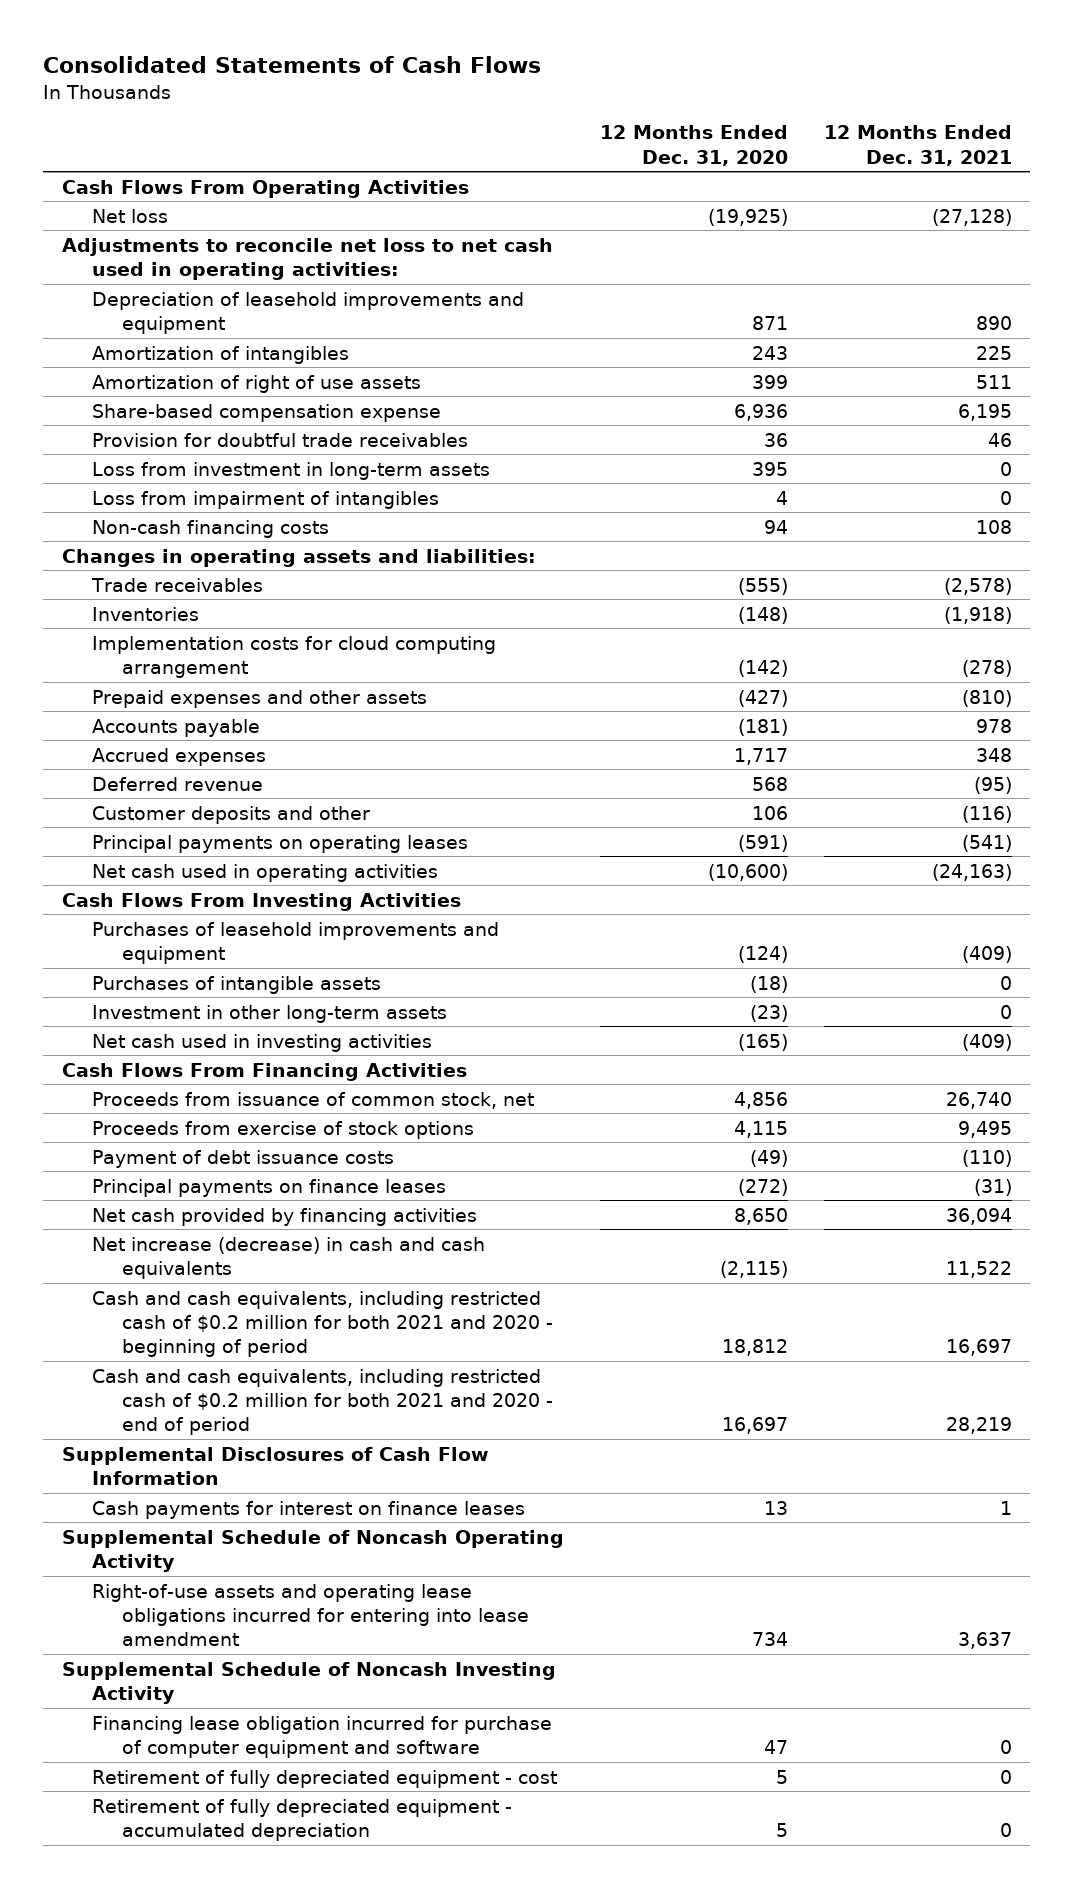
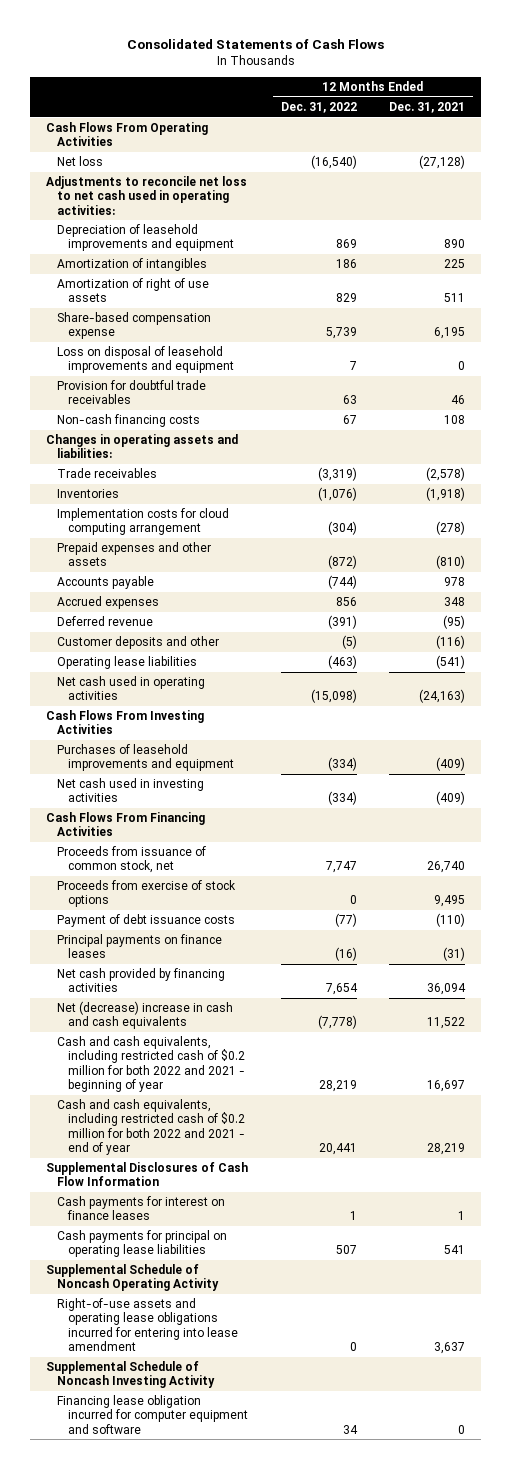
- | 12 Months Ended Dec. 31, 2020 | 12 Months Ended Dec. 31, 2021
+ | 12 Months Ended Dec. 31, 2022 | 12 Months Ended Dec. 31, 2021
+ Loss on disposal of leasehold improvements and equipment | 7 | 0
- Loss from investment in long-term assets | 395 | 0
- Loss from impairment of intangibles | 4 | 0
- Principal payments on operating leases | (591) | (541)
+ Operating lease liabilities | (463) | (541)
- Purchases of intangible assets | (18) | 0
- Investment in other long-term assets | (23) | 0
- Net increase (decrease) in cash and cash equivalents | (2,115) | 11,522
- Cash and cash equivalents, including restricted cash of $0.2 million for both 2021 and 2020 - beginning of period | 18,812 | 16,697
- Cash and cash equivalents, including restricted cash of $0.2 million for both 2021 and 2020 - end of period | 16,697 | 28,219
+ Net (decrease) increase in cash and cash equivalents | (7,778) | 11,522
+ Cash and cash equivalents, including restricted cash of $0.2 million for both 2022 and 2021 - beginning of year | 28,219 | 16,697
+ Cash and cash equivalents, including restricted cash of $0.2 million for both 2022 and 2021 - end of year | 20,441 | 28,219
+ Cash payments for principal on operating lease liabilities | 507 | 541
- Financing lease obligation incurred for purchase of computer equipment and software | 47 | 0
- Retirement of fully depreciated equipment - cost | 5 | 0
- Retirement of fully depreciated equipment - accumulated depreciation | 5 | 0
+ Financing lease obligation incurred for computer equipment and software | 34 | 0

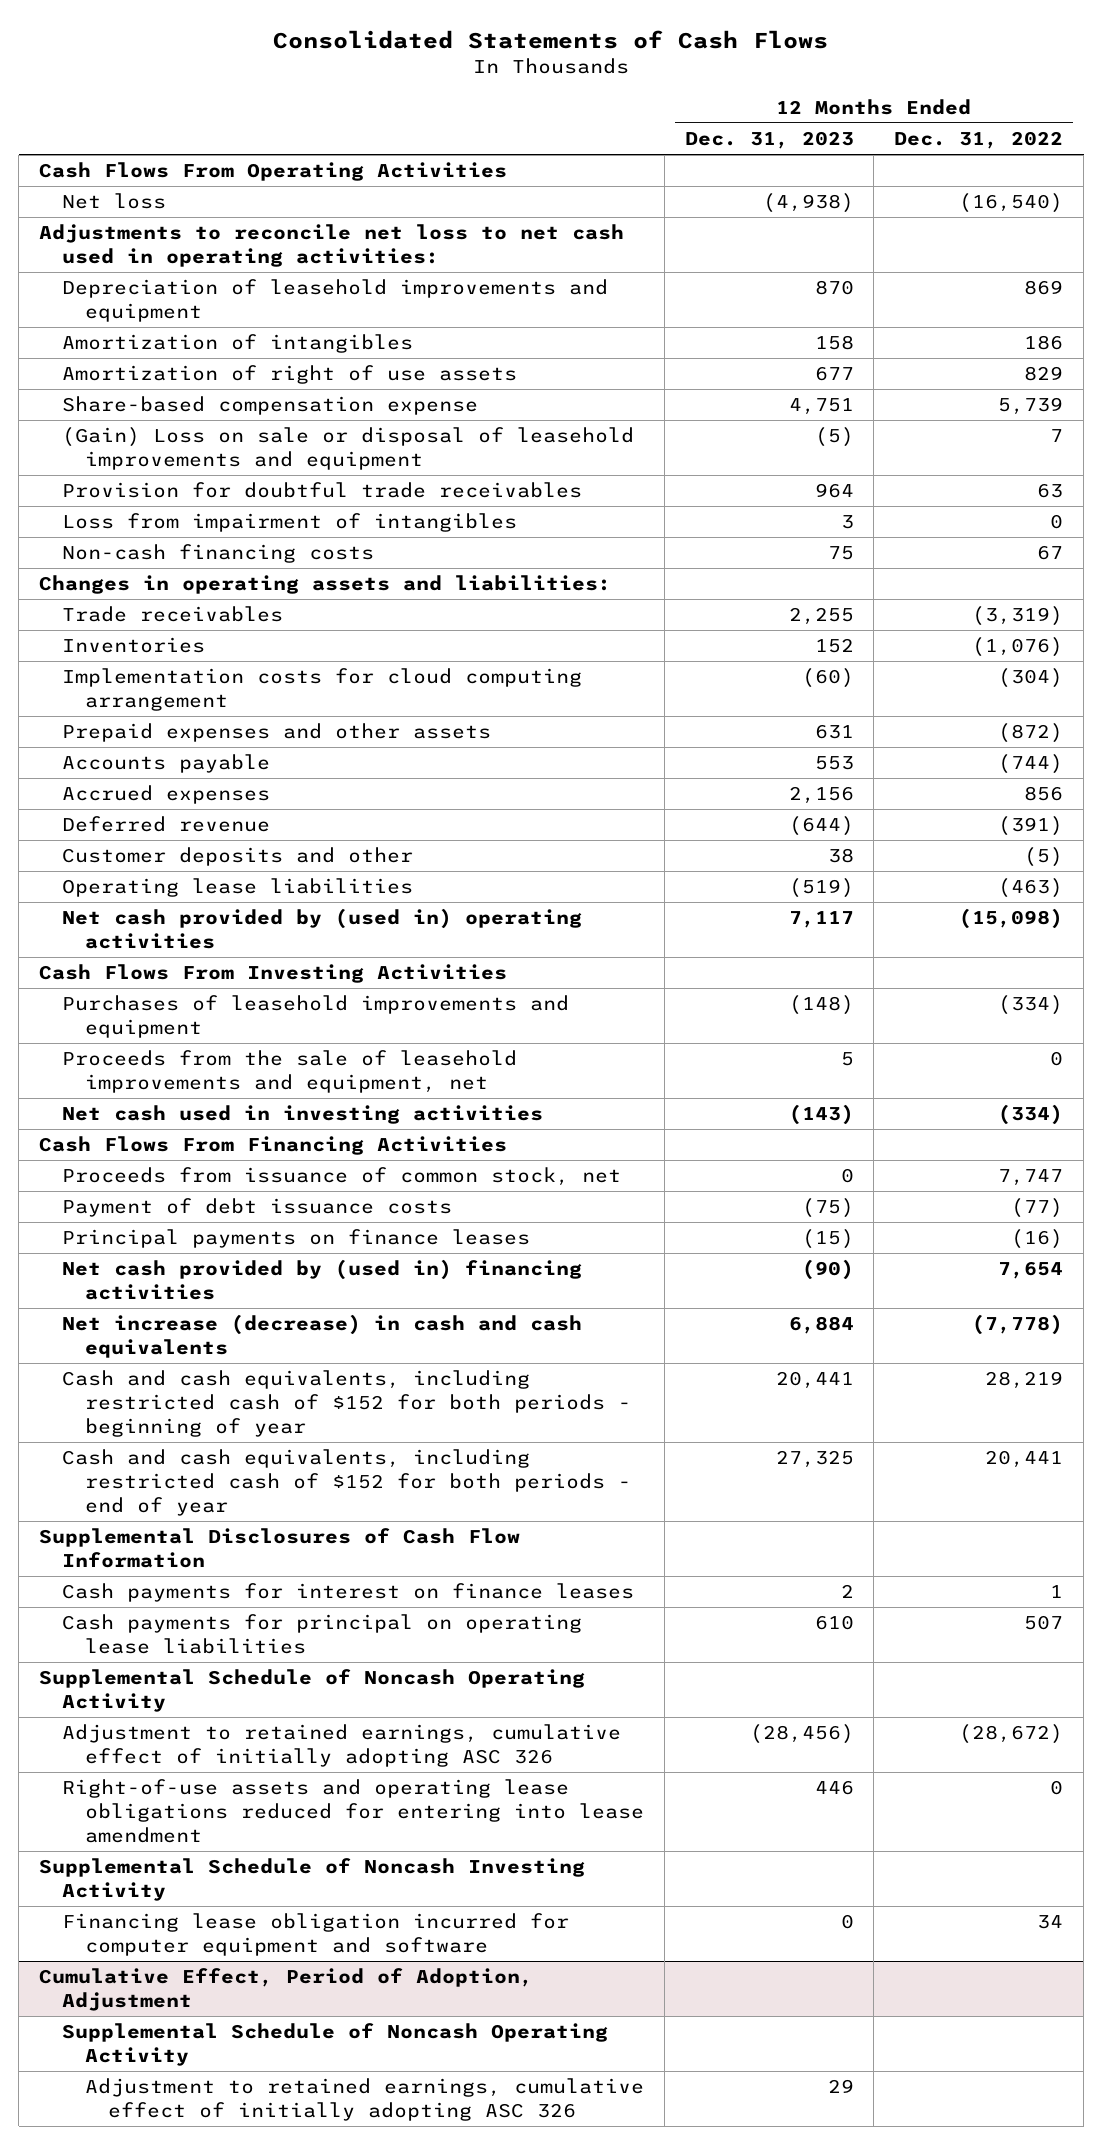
- | 12 Months Ended Dec. 31, 2022 | 12 Months Ended Dec. 31, 2021
+ | 12 Months Ended Dec. 31, 2023 | 12 Months Ended Dec. 31, 2022
- Loss on disposal of leasehold improvements and equipment | 7 | 0
+ (Gain) Loss on sale or disposal of leasehold improvements and equipment | (5) | 7
+ Loss from impairment of intangibles | 3 | 0
- Net cash used in operating activities | (15,098) | (24,163)
+ Net cash provided by (used in) operating activities | 7,117 | (15,098)
+ Proceeds from the sale of leasehold improvements and equipment, net | 5 | 0
- Proceeds from exercise of stock options | 0 | 9,495
- Net cash provided by financing activities | 7,654 | 36,094
- Net (decrease) increase in cash and cash equivalents | (7,778) | 11,522
- Cash and cash equivalents, including restricted cash of $0.2 million for both 2022 and 2021 - beginning of year | 28,219 | 16,697
- Cash and cash equivalents, including restricted cash of $0.2 million for both 2022 and 2021 - end of year | 20,441 | 28,219
+ Net cash provided by (used in) financing activities | (90) | 7,654
+ Net increase (decrease) in cash and cash equivalents | 6,884 | (7,778)
+ Cash and cash equivalents, including restricted cash of $152 for both periods - beginning of year | 20,441 | 28,219
+ Cash and cash equivalents, including restricted cash of $152 for both periods - end of year | 27,325 | 20,441
- Right-of-use assets and operating lease obligations incurred for entering into lease amendment | 0 | 3,637
+ Adjustment to retained earnings, cumulative effect of initially adopting ASC 326 | (28,456) | (28,672)
+ Right-of-use assets and operating lease obligations reduced for entering into lease amendment | 446 | 0
+ Cumulative Effect, Period of Adoption, Adjustment
+ Supplemental Schedule of Noncash Operating Activity
+ Adjustment to retained earnings, cumulative effect of initially adopting ASC 326 | 29 |

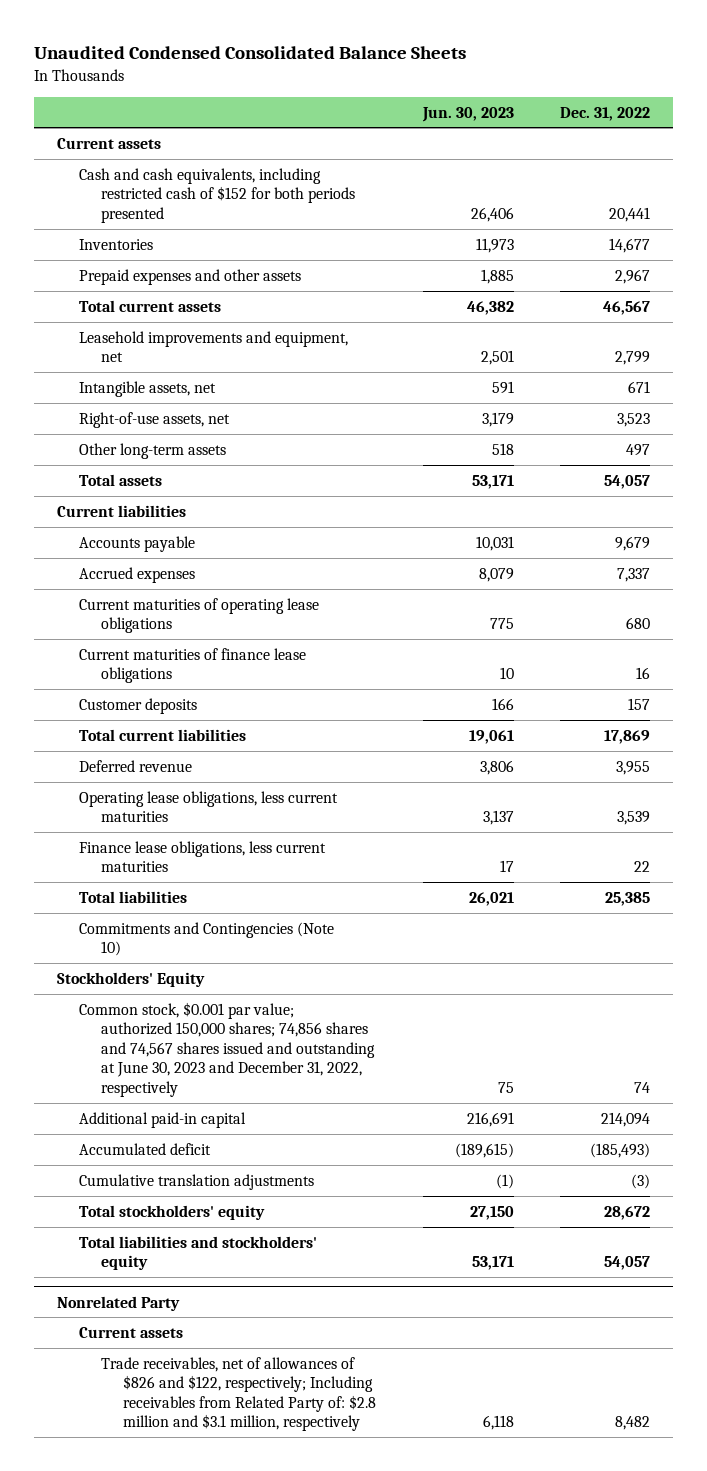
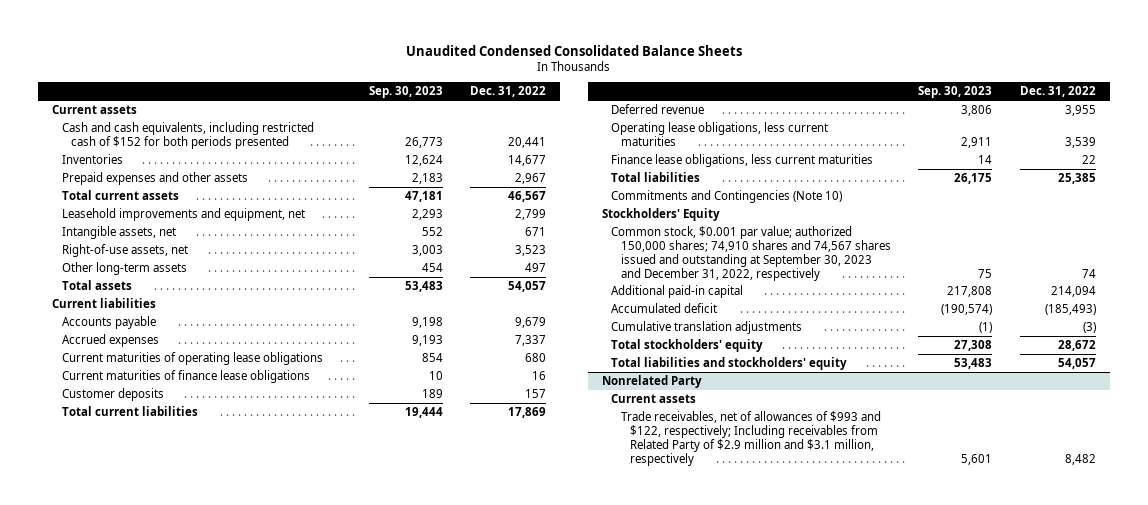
- | Jun. 30, 2023 | Dec. 31, 2022
+ | Sep. 30, 2023 | Dec. 31, 2022
- Common stock, $0.001 par value; authorized 150,000 shares; 74,856 shares and 74,567 shares issued and outstanding at June 30, 2023 and December 31, 2022, respectively | 75 | 74
+ Common stock, $0.001 par value; authorized 150,000 shares; 74,910 shares and 74,567 shares issued and outstanding at September 30, 2023 and December 31, 2022, respectively | 75 | 74
@ Nonrelated Party
- Trade receivables, net of allowances of $826 and $122, respectively; Including receivables from Related Party of: $2.8 million and $3.1 million, respectively | 6,118 | 8,482
+ Trade receivables, net of allowances of $993 and $122, respectively; Including receivables from Related Party of $2.9 million and $3.1 million, respectively | 5,601 | 8,482

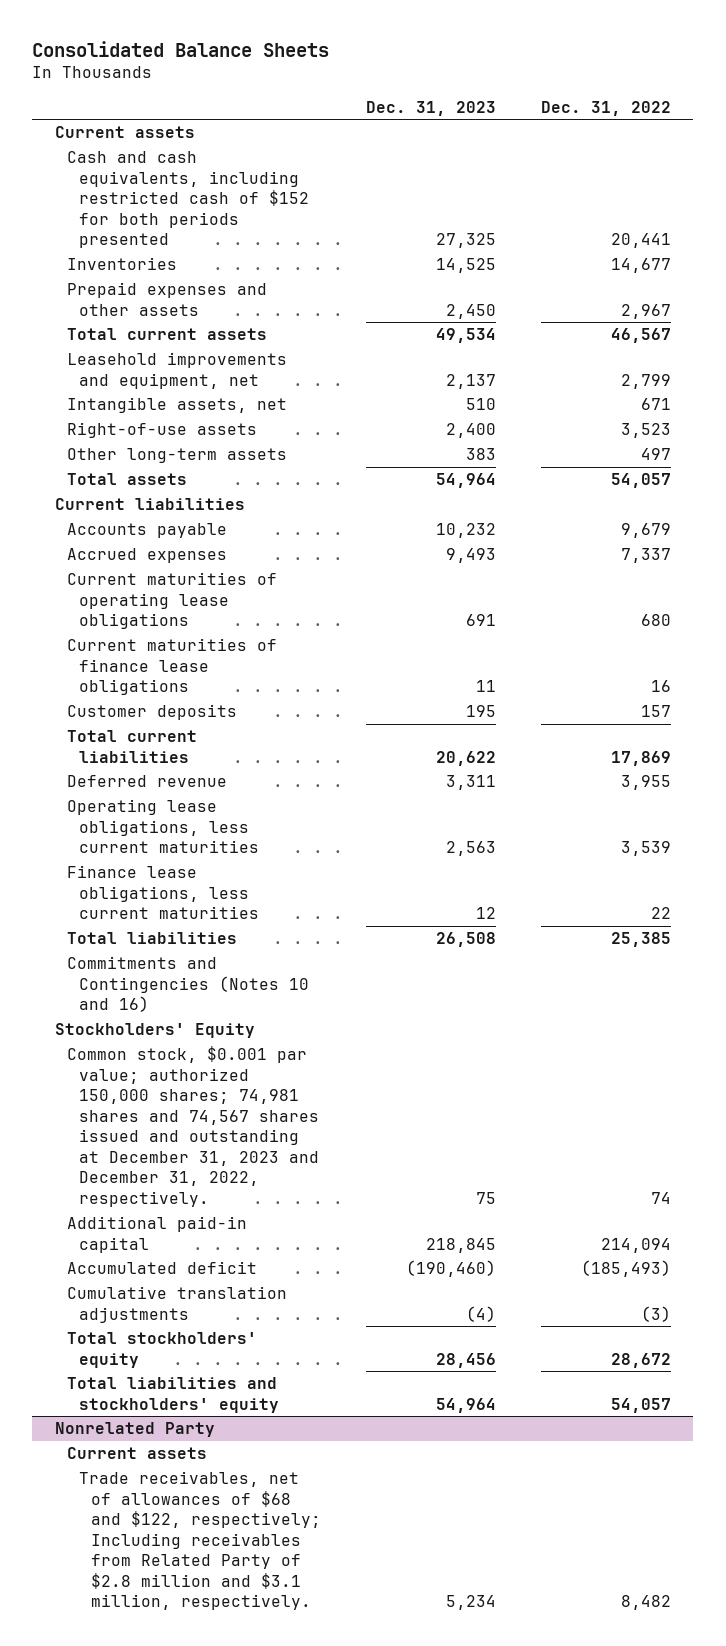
- Unaudited Condensed Consolidated Balance Sheets
+ Consolidated Balance Sheets
- | Sep. 30, 2023 | Dec. 31, 2022
+ | Dec. 31, 2023 | Dec. 31, 2022
- Right-of-use assets, net | 3,003 | 3,523
+ Right-of-use assets | 2,400 | 3,523
- Commitments and Contingencies (Note 10)
+ Commitments and Contingencies (Notes 10 and 16)
- Common stock, $0.001 par value; authorized 150,000 shares; 74,910 shares and 74,567 shares issued and outstanding at September 30, 2023 and December 31, 2022, respectively | 75 | 74
+ Common stock, $0.001 par value; authorized 150,000 shares; 74,981 shares and 74,567 shares issued and outstanding at December 31, 2023 and December 31, 2022, respectively. | 75 | 74
@ Nonrelated Party
- Trade receivables, net of allowances of $993 and $122, respectively; Including receivables from Related Party of $2.9 million and $3.1 million, respectively | 5,601 | 8,482
+ Trade receivables, net of allowances of $68 and $122, respectively; Including receivables from Related Party of $2.8 million and $3.1 million, respectively. | 5,234 | 8,482

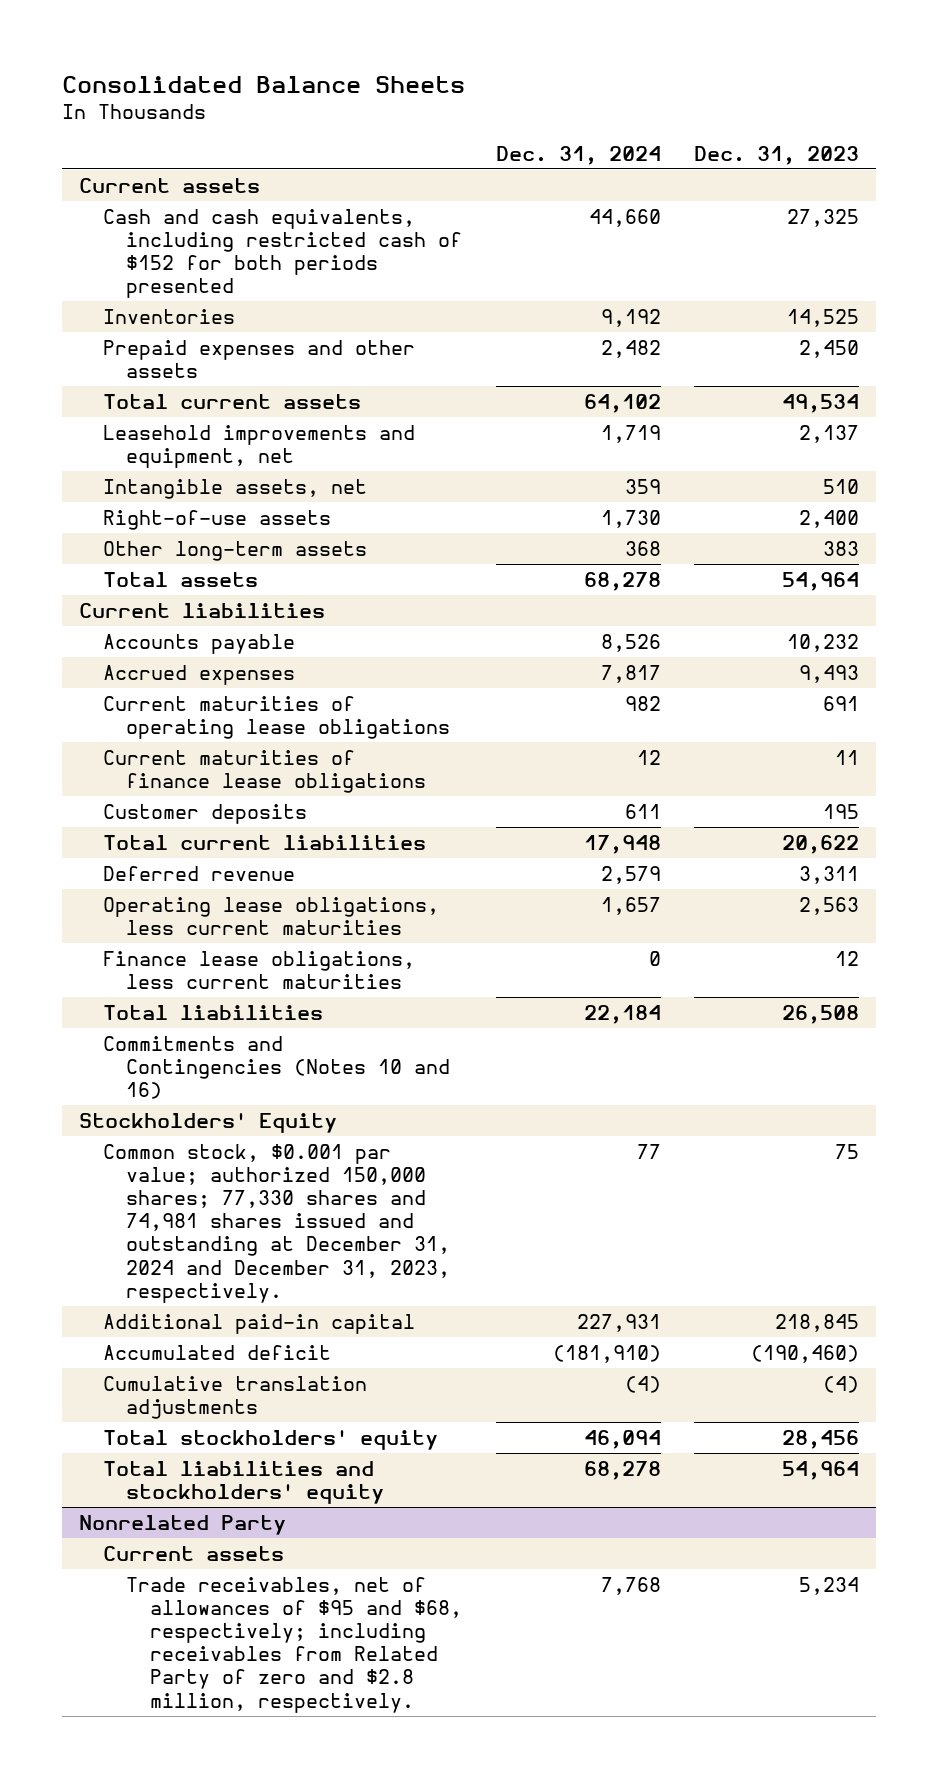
- | Dec. 31, 2023 | Dec. 31, 2022
+ | Dec. 31, 2024 | Dec. 31, 2023
- Common stock, $0.001 par value; authorized 150,000 shares; 74,981 shares and 74,567 shares issued and outstanding at December 31, 2023 and December 31, 2022, respectively. | 75 | 74
+ Common stock, $0.001 par value; authorized 150,000 shares; 77,330 shares and 74,981 shares issued and outstanding at December 31, 2024 and December 31, 2023, respectively. | 77 | 75
@ Nonrelated Party
- Trade receivables, net of allowances of $68 and $122, respectively; Including receivables from Related Party of $2.8 million and $3.1 million, respectively. | 5,234 | 8,482
+ Trade receivables, net of allowances of $95 and $68, respectively; including receivables from Related Party of zero and $2.8 million, respectively. | 7,768 | 5,234

